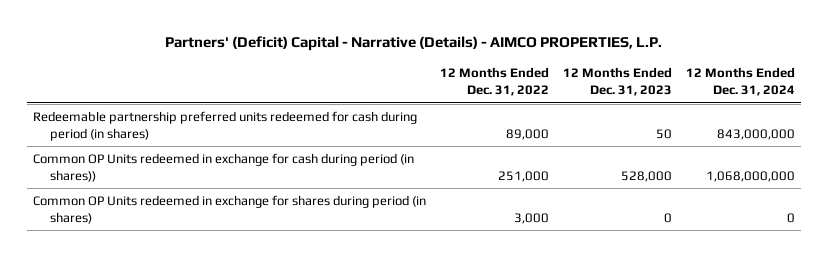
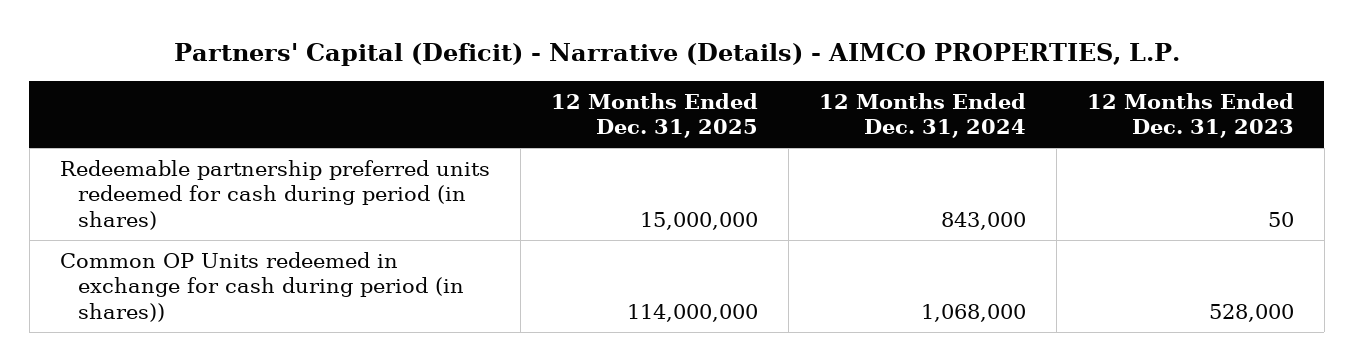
- Partners' (Deficit) Capital - Narrative (Details) - AIMCO PROPERTIES, L.P.
+ Partners' Capital (Deficit) - Narrative (Details) - AIMCO PROPERTIES, L.P.
- | 12 Months Ended Dec. 31, 2022 | 12 Months Ended Dec. 31, 2023 | 12 Months Ended Dec. 31, 2024
+ | 12 Months Ended Dec. 31, 2025 | 12 Months Ended Dec. 31, 2024 | 12 Months Ended Dec. 31, 2023
- Redeemable partnership preferred units redeemed for cash during period (in shares) | 89,000 | 50 | 843,000,000
- Common OP Units redeemed in exchange for cash during period (in shares)) | 251,000 | 528,000 | 1,068,000,000
- Common OP Units redeemed in exchange for shares during period (in shares) | 3,000 | 0 | 0
+ Redeemable partnership preferred units redeemed for cash during period (in shares) | 15,000,000 | 843,000 | 50
+ Common OP Units redeemed in exchange for cash during period (in shares)) | 114,000,000 | 1,068,000 | 528,000

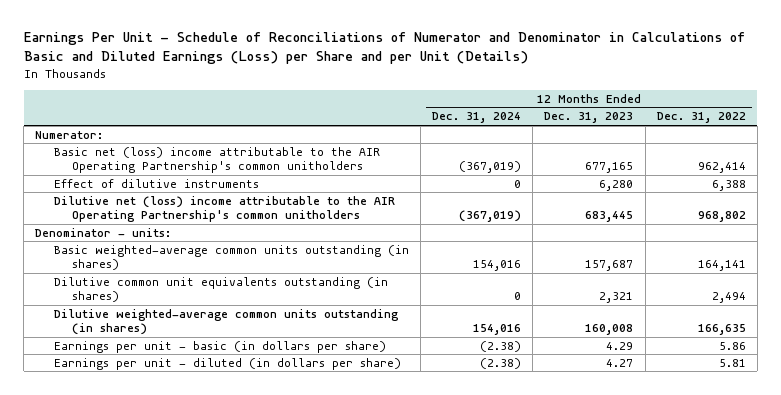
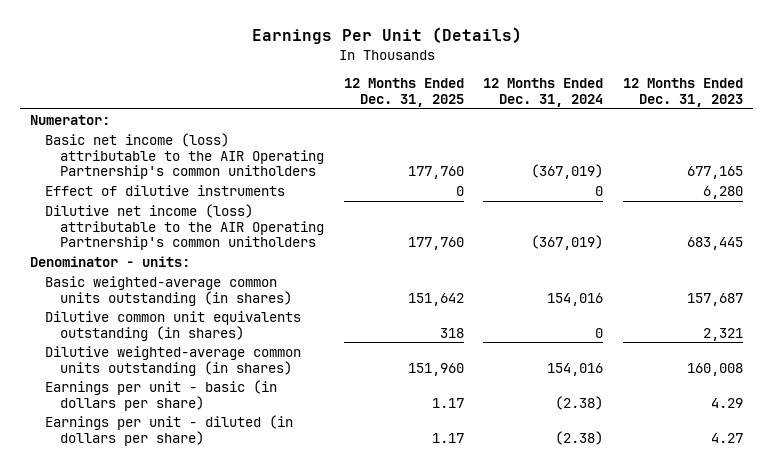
- Earnings Per Unit - Schedule of Reconciliations of Numerator and Denominator in Calculations of Basic and Diluted Earnings (Loss) per Share and per Unit (Details)
+ Earnings Per Unit (Details)
- | 12 Months Ended Dec. 31, 2024 | 12 Months Ended Dec. 31, 2023 | 12 Months Ended Dec. 31, 2022
+ | 12 Months Ended Dec. 31, 2025 | 12 Months Ended Dec. 31, 2024 | 12 Months Ended Dec. 31, 2023
- Basic net (loss) income attributable to the AIR Operating Partnership's common unitholders | (367,019) | 677,165 | 962,414
+ Basic net income (loss) attributable to the AIR Operating Partnership's common unitholders | 177,760 | (367,019) | 677,165
- Dilutive net (loss) income attributable to the AIR Operating Partnership's common unitholders | (367,019) | 683,445 | 968,802
+ Dilutive net income (loss) attributable to the AIR Operating Partnership's common unitholders | 177,760 | (367,019) | 683,445

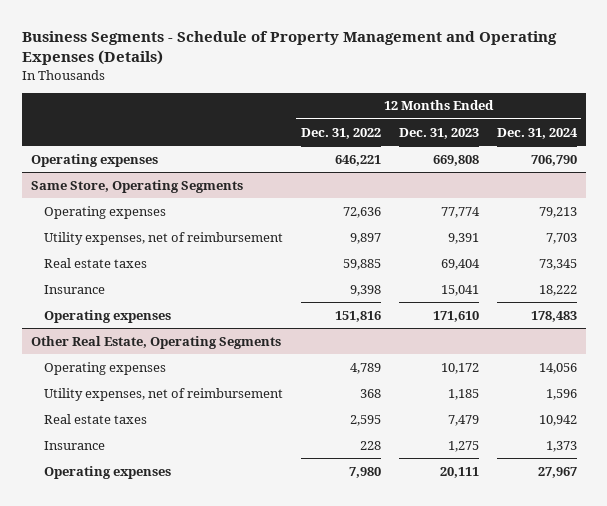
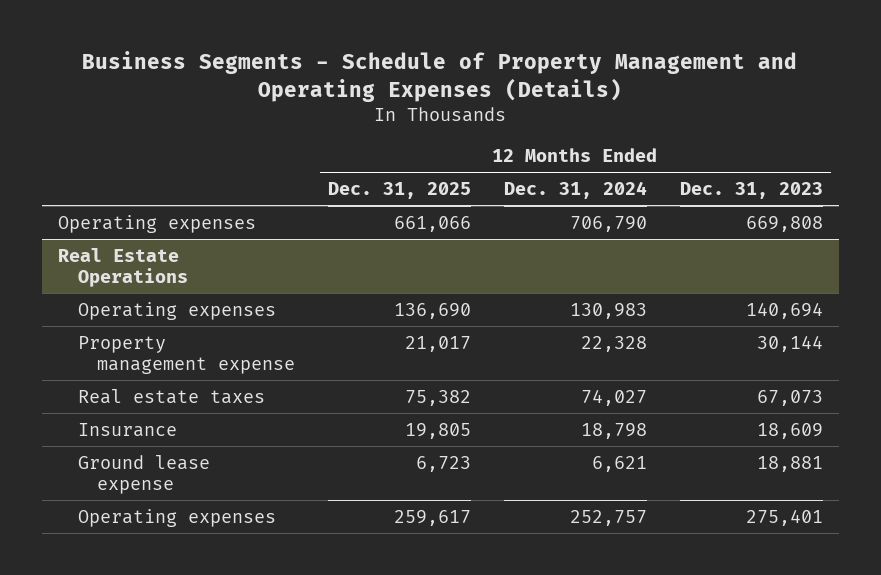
- | 12 Months Ended Dec. 31, 2022 | 12 Months Ended Dec. 31, 2023 | 12 Months Ended Dec. 31, 2024
+ | 12 Months Ended Dec. 31, 2025 | 12 Months Ended Dec. 31, 2024 | 12 Months Ended Dec. 31, 2023
- Same Store, Operating Segments
- Operating expenses | 72,636 | 77,774 | 79,213
- Utility expenses, net of reimbursement | 9,897 | 9,391 | 7,703
- Real estate taxes | 59,885 | 69,404 | 73,345
- Insurance | 9,398 | 15,041 | 18,222
- Operating expenses | 151,816 | 171,610 | 178,483
- Other Real Estate, Operating Segments
- Operating expenses | 4,789 | 10,172 | 14,056
- Utility expenses, net of reimbursement | 368 | 1,185 | 1,596
- Real estate taxes | 2,595 | 7,479 | 10,942
- Insurance | 228 | 1,275 | 1,373
- Operating expenses | 7,980 | 20,111 | 27,967
+ Real Estate Operations
+ Operating expenses | 136,690 | 130,983 | 140,694
+ Property management expense | 21,017 | 22,328 | 30,144
+ Real estate taxes | 75,382 | 74,027 | 67,073
+ Insurance | 19,805 | 18,798 | 18,609
+ Ground lease expense | 6,723 | 6,621 | 18,881
+ Operating expenses | 259,617 | 252,757 | 275,401

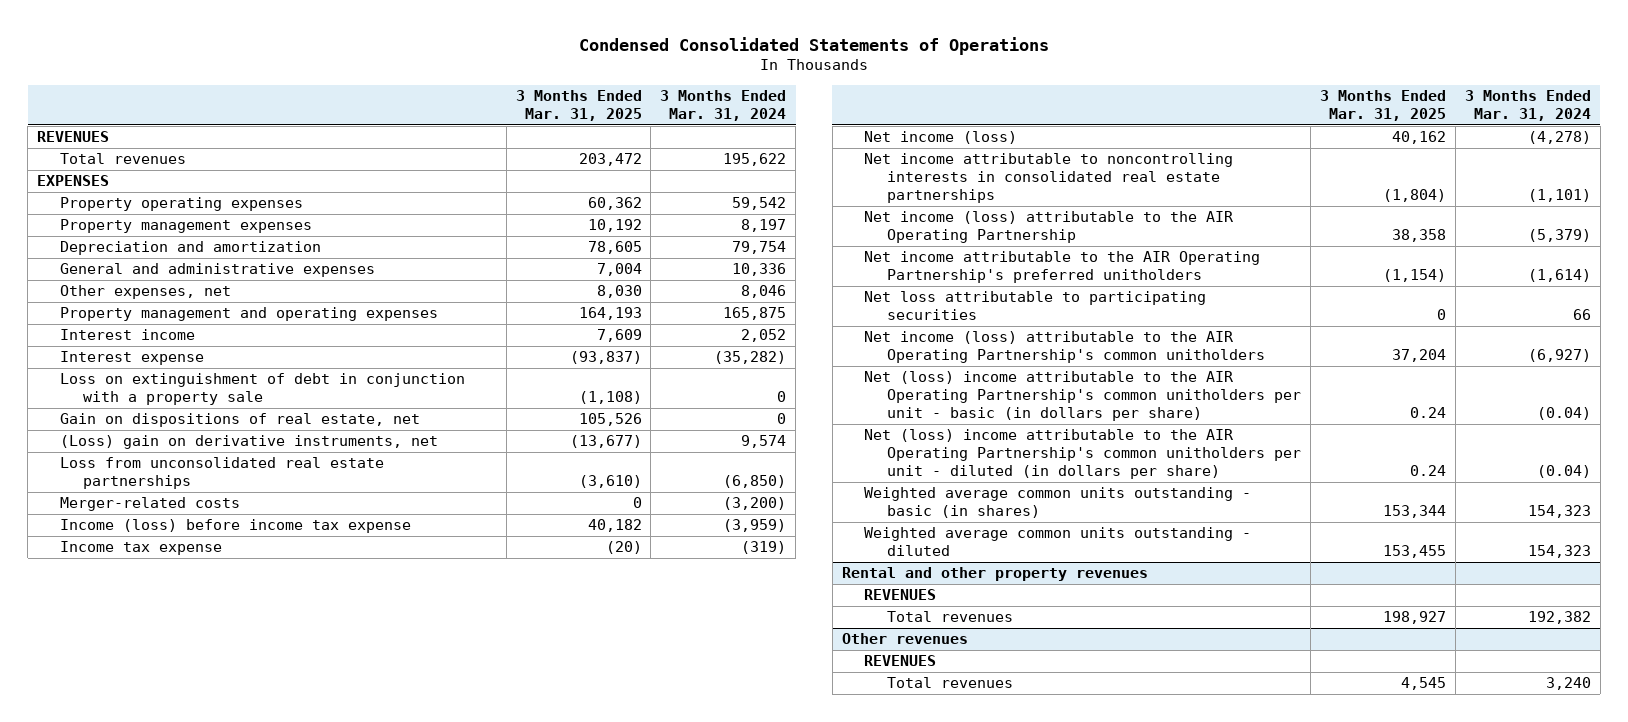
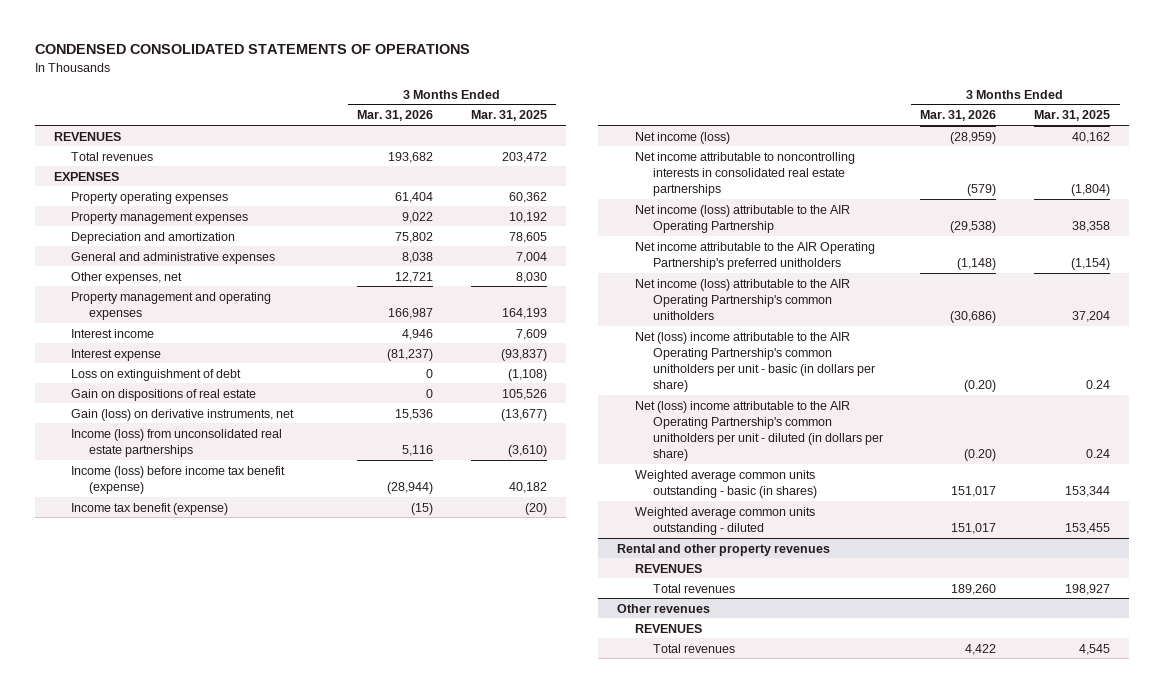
- Condensed Consolidated Statements of Operations
+ CONDENSED CONSOLIDATED STATEMENTS OF OPERATIONS
- | 3 Months Ended Mar. 31, 2025 | 3 Months Ended Mar. 31, 2024
+ | 3 Months Ended Mar. 31, 2026 | 3 Months Ended Mar. 31, 2025
- Loss on extinguishment of debt in conjunction with a property sale | (1,108) | 0
- Gain on dispositions of real estate, net | 105,526 | 0
- (Loss) gain on derivative instruments, net | (13,677) | 9,574
- Loss from unconsolidated real estate partnerships | (3,610) | (6,850)
- Merger-related costs | 0 | (3,200)
- Income (loss) before income tax expense | 40,182 | (3,959)
- Income tax expense | (20) | (319)
+ Loss on extinguishment of debt | 0 | (1,108)
+ Gain on dispositions of real estate | 0 | 105,526
+ Gain (loss) on derivative instruments, net | 15,536 | (13,677)
+ Income (loss) from unconsolidated real estate partnerships | 5,116 | (3,610)
+ Income (loss) before income tax benefit (expense) | (28,944) | 40,182
+ Income tax benefit (expense) | (15) | (20)
- Net loss attributable to participating securities | 0 | 66

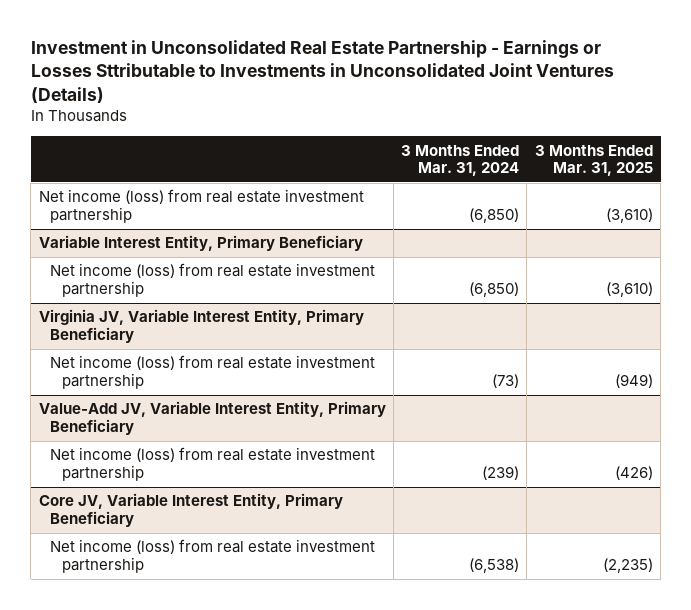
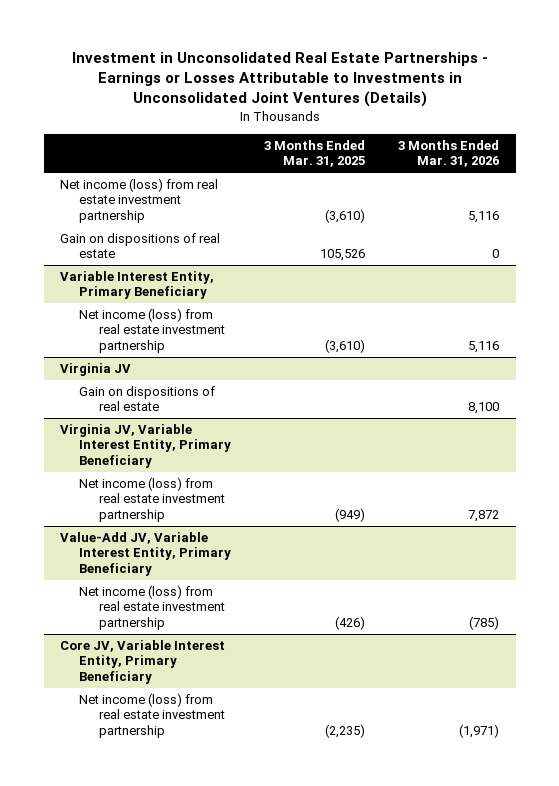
- Investment in Unconsolidated Real Estate Partnership - Earnings or Losses Sttributable to Investments in Unconsolidated Joint Ventures (Details)
+ Investment in Unconsolidated Real Estate Partnerships - Earnings or Losses Attributable to Investments in Unconsolidated Joint Ventures (Details)
- | 3 Months Ended Mar. 31, 2024 | 3 Months Ended Mar. 31, 2025
+ | 3 Months Ended Mar. 31, 2025 | 3 Months Ended Mar. 31, 2026
+ Gain on dispositions of real estate | 105,526 | 0
+ Virginia JV
+ Gain on dispositions of real estate | | 8,100

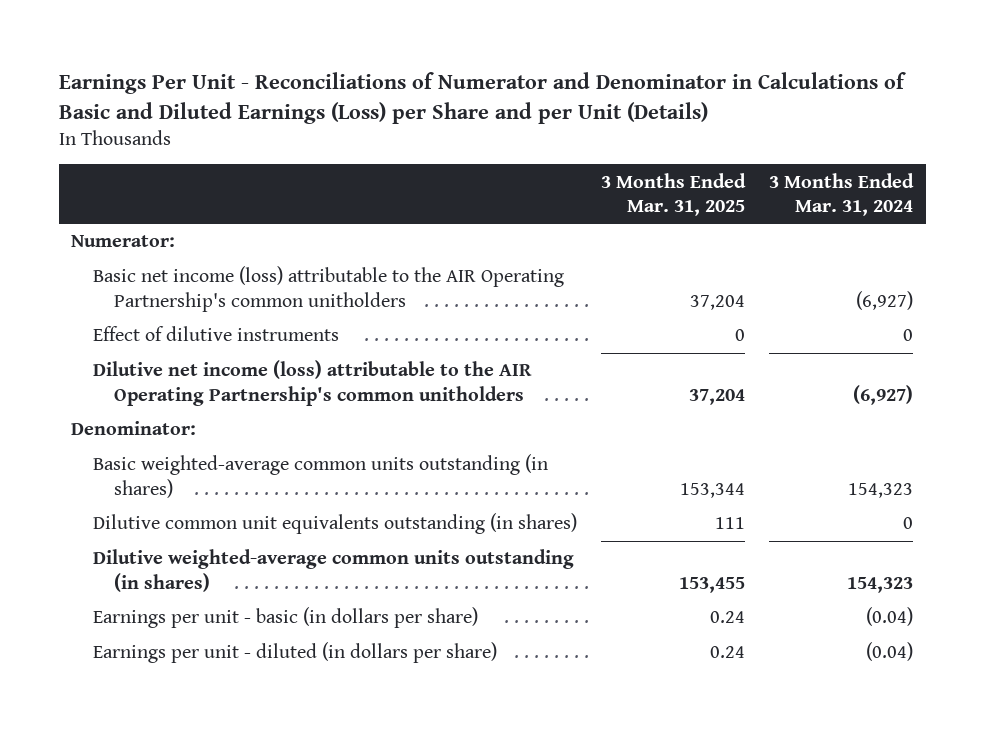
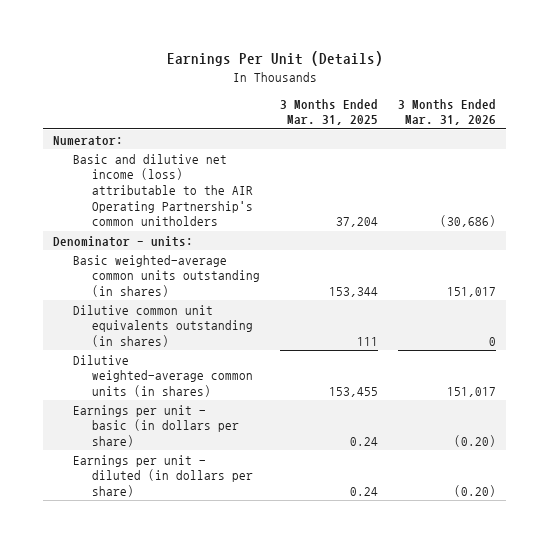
- Earnings Per Unit - Reconciliations of Numerator and Denominator in Calculations of Basic and Diluted Earnings (Loss) per Share and per Unit (Details)
+ Earnings Per Unit (Details)
- | 3 Months Ended Mar. 31, 2025 | 3 Months Ended Mar. 31, 2024
+ | 3 Months Ended Mar. 31, 2025 | 3 Months Ended Mar. 31, 2026
- Basic net income (loss) attributable to the AIR Operating Partnership's common unitholders | 37,204 | (6,927)
- Effect of dilutive instruments | 0 | 0
- Dilutive net income (loss) attributable to the AIR Operating Partnership's common unitholders | 37,204 | (6,927)
- Denominator:
+ Basic and dilutive net income (loss) attributable to the AIR Operating Partnership's common unitholders | 37,204 | (30,686)
+ Denominator - units:
- Dilutive weighted-average common units outstanding (in shares) | 153,455 | 154,323
+ Dilutive weighted-average common units (in shares) | 153,455 | 151,017

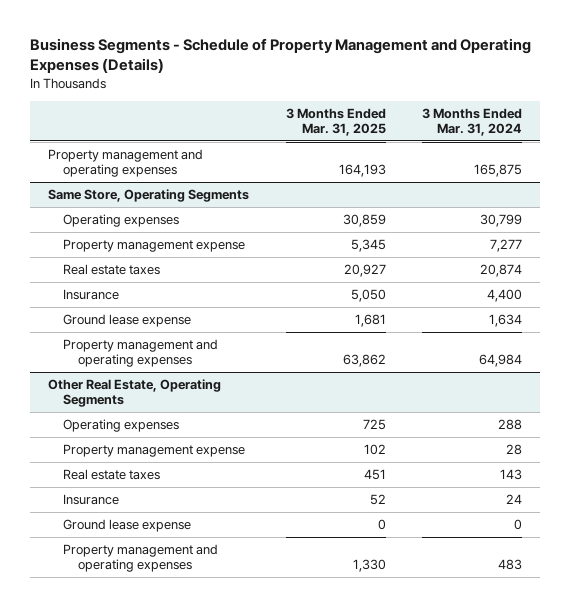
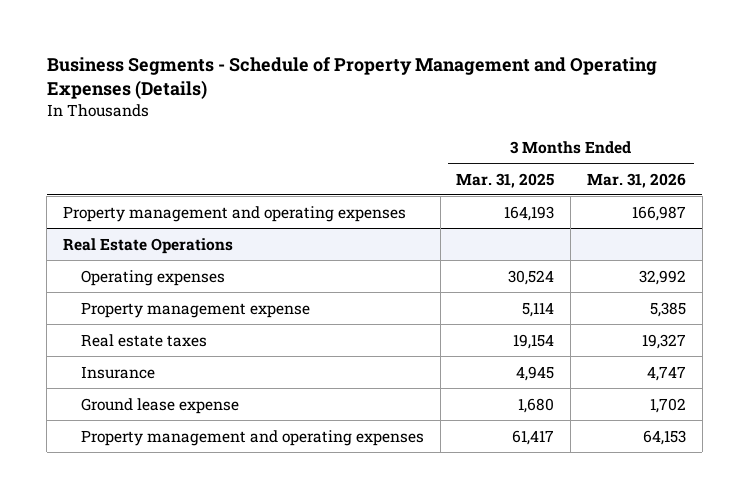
- | 3 Months Ended Mar. 31, 2025 | 3 Months Ended Mar. 31, 2024
+ | 3 Months Ended Mar. 31, 2025 | 3 Months Ended Mar. 31, 2026
- Same Store, Operating Segments
- Operating expenses | 30,859 | 30,799
- Property management expense | 5,345 | 7,277
- Real estate taxes | 20,927 | 20,874
- Insurance | 5,050 | 4,400
- Ground lease expense | 1,681 | 1,634
- Property management and operating expenses | 63,862 | 64,984
- Other Real Estate, Operating Segments
- Operating expenses | 725 | 288
- Property management expense | 102 | 28
- Real estate taxes | 451 | 143
- Insurance | 52 | 24
- Ground lease expense | 0 | 0
- Property management and operating expenses | 1,330 | 483
+ Real Estate Operations
+ Operating expenses | 30,524 | 32,992
+ Property management expense | 5,114 | 5,385
+ Real estate taxes | 19,154 | 19,327
+ Insurance | 4,945 | 4,747
+ Ground lease expense | 1,680 | 1,702
+ Property management and operating expenses | 61,417 | 64,153

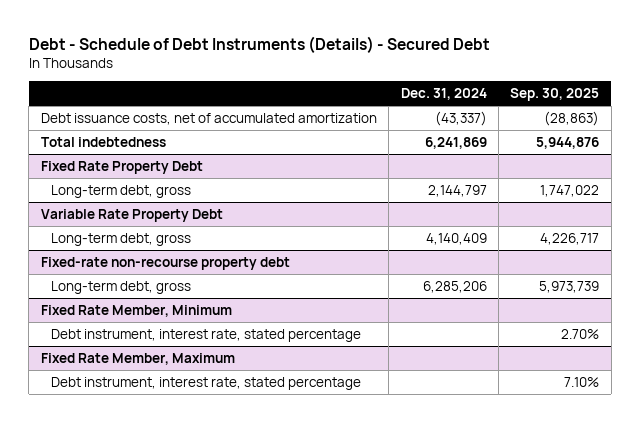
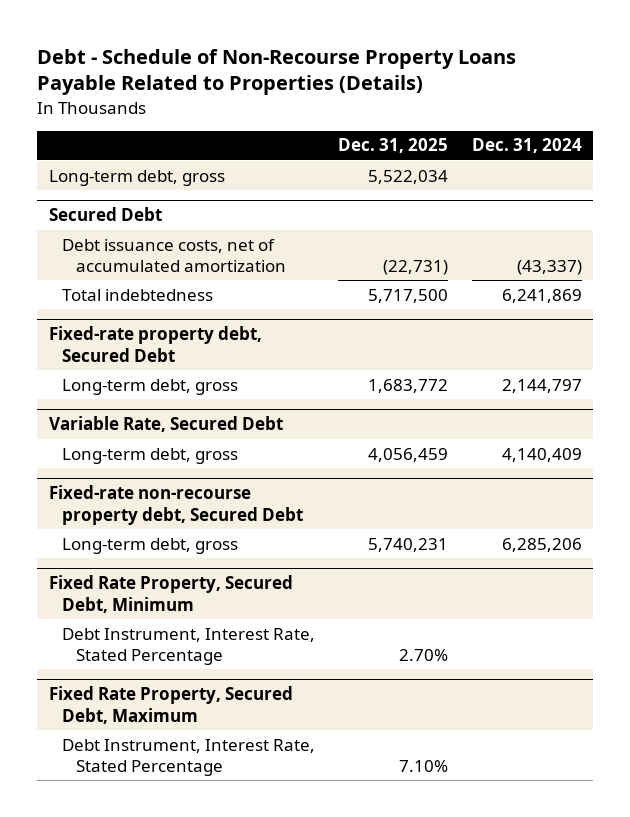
- Debt - Schedule of Debt Instruments (Details) - Secured Debt
+ Debt - Schedule of Non-Recourse Property Loans Payable Related to Properties (Details)
- | Dec. 31, 2024 | Sep. 30, 2025
+ | Dec. 31, 2025 | Dec. 31, 2024
+ Long-term debt, gross | 5,522,034 |
+ Secured Debt
- Fixed Rate Property Debt
+ Fixed-rate property debt, Secured Debt
- Variable Rate Property Debt
+ Variable Rate, Secured Debt
- Fixed-rate non-recourse property debt
+ Fixed-rate non-recourse property debt, Secured Debt
- Fixed Rate Member, Minimum
- Debt instrument, interest rate, stated percentage | | 2.70%
- Fixed Rate Member, Maximum
- Debt instrument, interest rate, stated percentage | | 7.10%
+ Fixed Rate Property, Secured Debt, Minimum
+ Debt Instrument, Interest Rate, Stated Percentage | 2.70% |
+ Fixed Rate Property, Secured Debt, Maximum
+ Debt Instrument, Interest Rate, Stated Percentage | 7.10% |

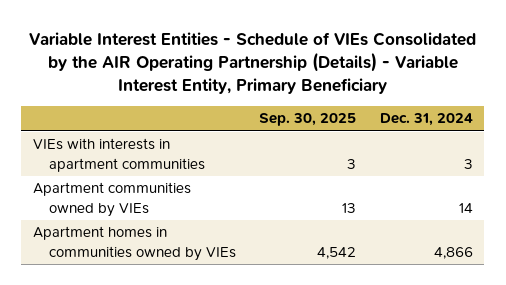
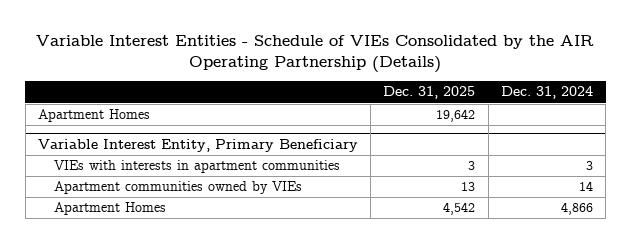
- Variable Interest Entities - Schedule of VIEs Consolidated by the AIR Operating Partnership (Details) - Variable Interest Entity, Primary Beneficiary
+ Variable Interest Entities - Schedule of VIEs Consolidated by the AIR Operating Partnership (Details)
- | Sep. 30, 2025 | Dec. 31, 2024
+ | Dec. 31, 2025 | Dec. 31, 2024
+ Apartment Homes | 19,642 |
+ Variable Interest Entity, Primary Beneficiary
- Apartment homes in communities owned by VIEs | 4,542 | 4,866
+ Apartment Homes | 4,542 | 4,866

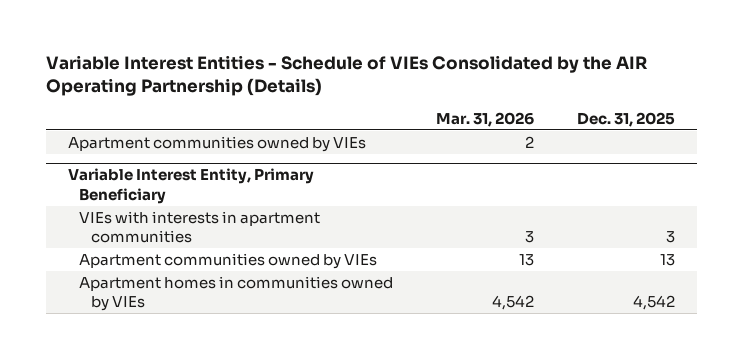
- | Dec. 31, 2025 | Dec. 31, 2024
+ | Mar. 31, 2026 | Dec. 31, 2025
- Apartment Homes | 19,642 |
+ Apartment communities owned by VIEs | 2 |
@ Variable Interest Entity, Primary Beneficiary
- Apartment Homes | 4,542 | 4,866
+ Apartment homes in communities owned by VIEs | 4,542 | 4,542

